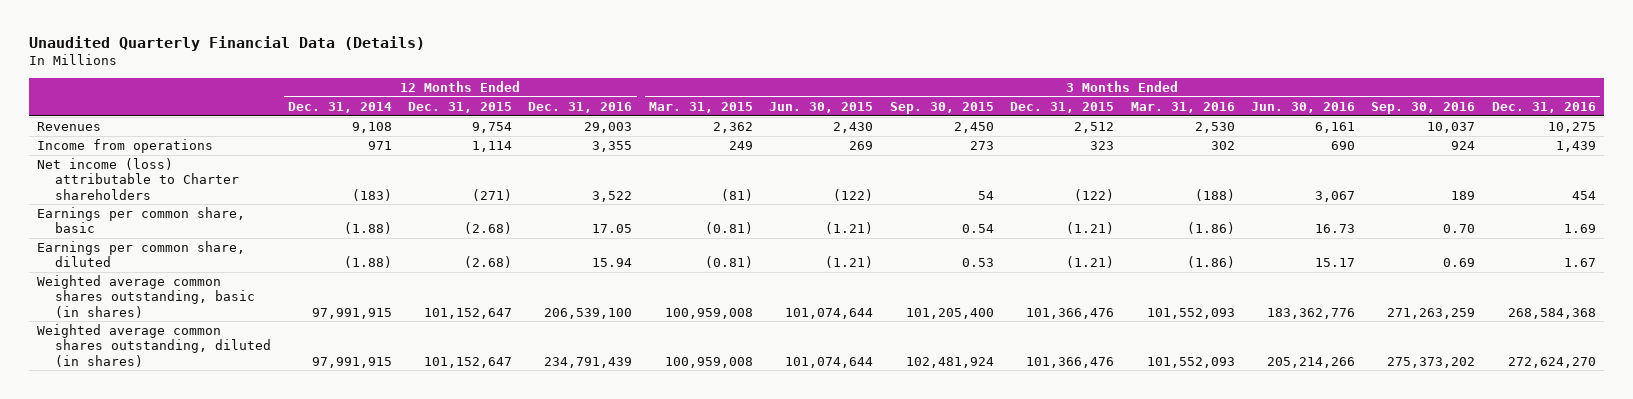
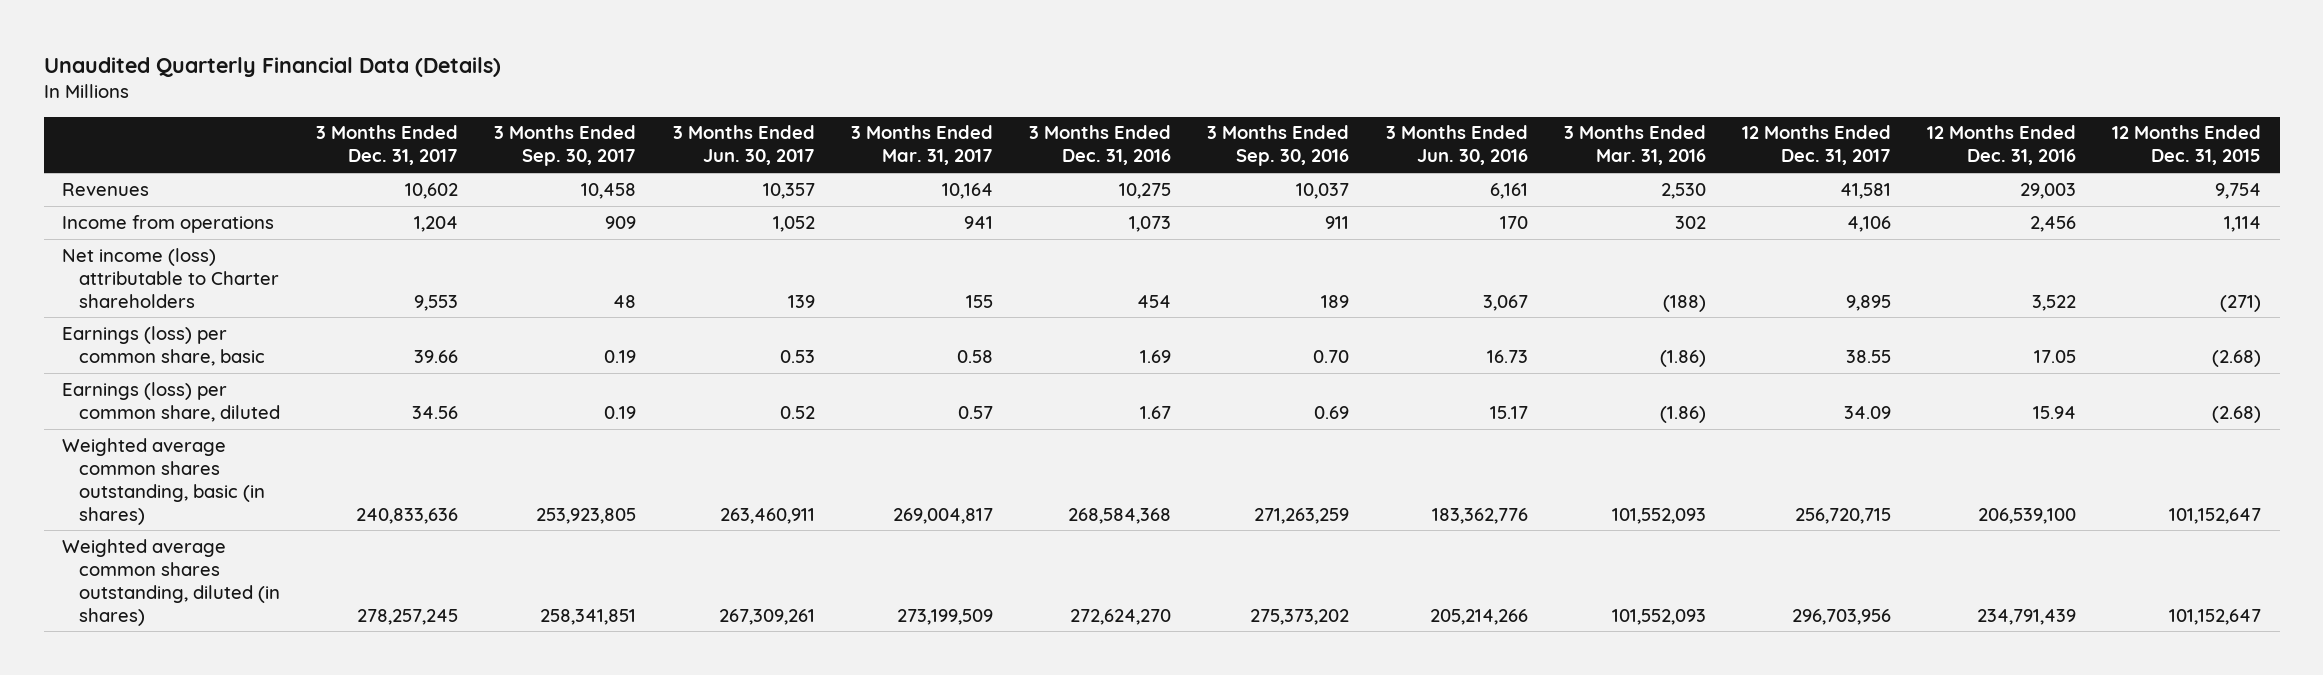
- | 12 Months Ended Dec. 31, 2014 | 12 Months Ended Dec. 31, 2015 | 12 Months Ended Dec. 31, 2016 | 3 Months Ended Mar. 31, 2015 | 3 Months Ended Jun. 30, 2015 | 3 Months Ended Sep. 30, 2015 | 3 Months Ended Dec. 31, 2015 | 3 Months Ended Mar. 31, 2016 | 3 Months Ended Jun. 30, 2016 | 3 Months Ended Sep. 30, 2016 | 3 Months Ended Dec. 31, 2016
+ | 3 Months Ended Dec. 31, 2017 | 3 Months Ended Sep. 30, 2017 | 3 Months Ended Jun. 30, 2017 | 3 Months Ended Mar. 31, 2017 | 3 Months Ended Dec. 31, 2016 | 3 Months Ended Sep. 30, 2016 | 3 Months Ended Jun. 30, 2016 | 3 Months Ended Mar. 31, 2016 | 12 Months Ended Dec. 31, 2017 | 12 Months Ended Dec. 31, 2016 | 12 Months Ended Dec. 31, 2015
- Income from operations | 971 | 1,114 | 3,355 | 249 | 269 | 273 | 323 | 302 | 690 | 924 | 1,439
+ Income from operations | 1,204 | 909 | 1,052 | 941 | 1,073 | 911 | 170 | 302 | 4,106 | 2,456 | 1,114
- Earnings per common share, basic | (1.88) | (2.68) | 17.05 | (0.81) | (1.21) | 0.54 | (1.21) | (1.86) | 16.73 | 0.70 | 1.69
- Earnings per common share, diluted | (1.88) | (2.68) | 15.94 | (0.81) | (1.21) | 0.53 | (1.21) | (1.86) | 15.17 | 0.69 | 1.67
+ Earnings (loss) per common share, basic | 39.66 | 0.19 | 0.53 | 0.58 | 1.69 | 0.70 | 16.73 | (1.86) | 38.55 | 17.05 | (2.68)
+ Earnings (loss) per common share, diluted | 34.56 | 0.19 | 0.52 | 0.57 | 1.67 | 0.69 | 15.17 | (1.86) | 34.09 | 15.94 | (2.68)

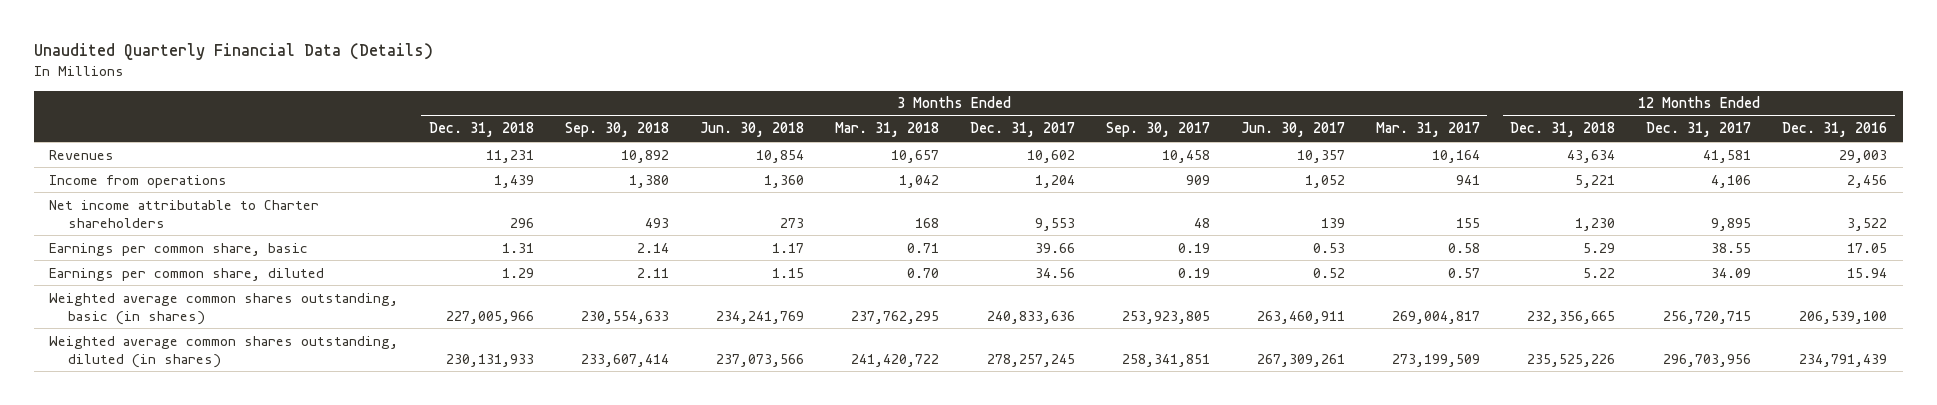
- | 3 Months Ended Dec. 31, 2017 | 3 Months Ended Sep. 30, 2017 | 3 Months Ended Jun. 30, 2017 | 3 Months Ended Mar. 31, 2017 | 3 Months Ended Dec. 31, 2016 | 3 Months Ended Sep. 30, 2016 | 3 Months Ended Jun. 30, 2016 | 3 Months Ended Mar. 31, 2016 | 12 Months Ended Dec. 31, 2017 | 12 Months Ended Dec. 31, 2016 | 12 Months Ended Dec. 31, 2015
+ | 3 Months Ended Dec. 31, 2018 | 3 Months Ended Sep. 30, 2018 | 3 Months Ended Jun. 30, 2018 | 3 Months Ended Mar. 31, 2018 | 3 Months Ended Dec. 31, 2017 | 3 Months Ended Sep. 30, 2017 | 3 Months Ended Jun. 30, 2017 | 3 Months Ended Mar. 31, 2017 | 12 Months Ended Dec. 31, 2018 | 12 Months Ended Dec. 31, 2017 | 12 Months Ended Dec. 31, 2016
- Net income (loss) attributable to Charter shareholders | 9,553 | 48 | 139 | 155 | 454 | 189 | 3,067 | (188) | 9,895 | 3,522 | (271)
- Earnings (loss) per common share, basic | 39.66 | 0.19 | 0.53 | 0.58 | 1.69 | 0.70 | 16.73 | (1.86) | 38.55 | 17.05 | (2.68)
- Earnings (loss) per common share, diluted | 34.56 | 0.19 | 0.52 | 0.57 | 1.67 | 0.69 | 15.17 | (1.86) | 34.09 | 15.94 | (2.68)
+ Net income attributable to Charter shareholders | 296 | 493 | 273 | 168 | 9,553 | 48 | 139 | 155 | 1,230 | 9,895 | 3,522
+ Earnings per common share, basic | 1.31 | 2.14 | 1.17 | 0.71 | 39.66 | 0.19 | 0.53 | 0.58 | 5.29 | 38.55 | 17.05
+ Earnings per common share, diluted | 1.29 | 2.11 | 1.15 | 0.70 | 34.56 | 0.19 | 0.52 | 0.57 | 5.22 | 34.09 | 15.94

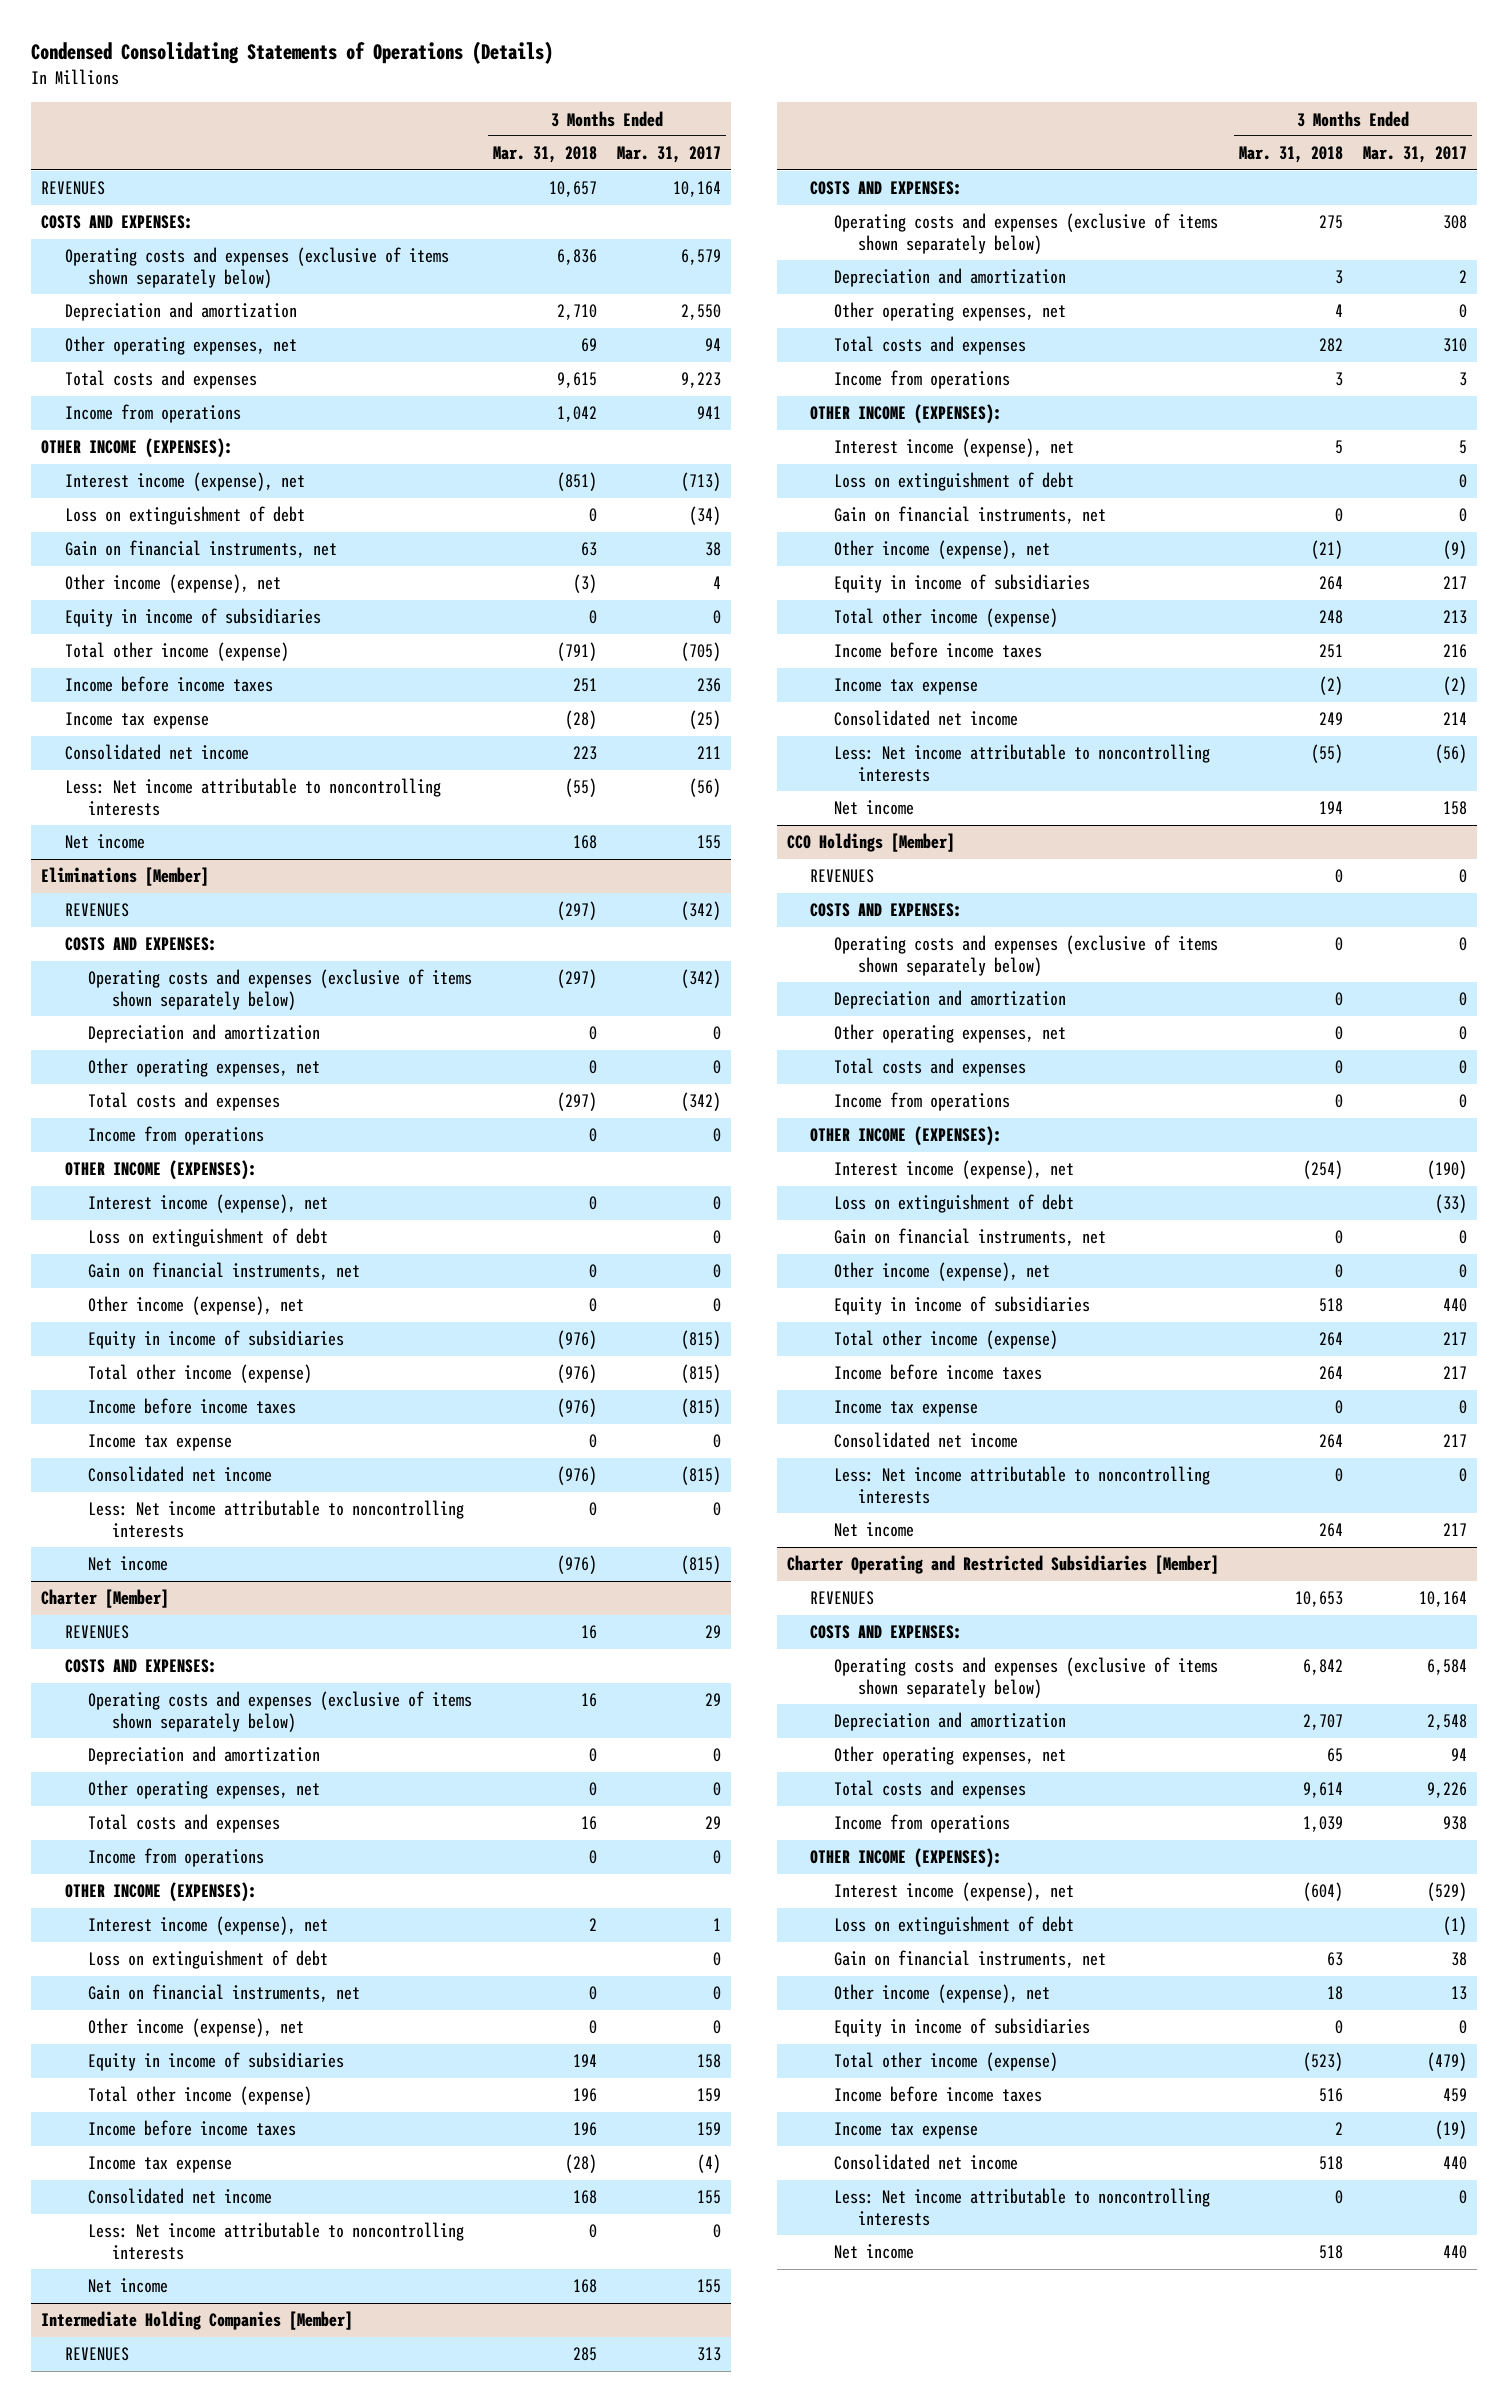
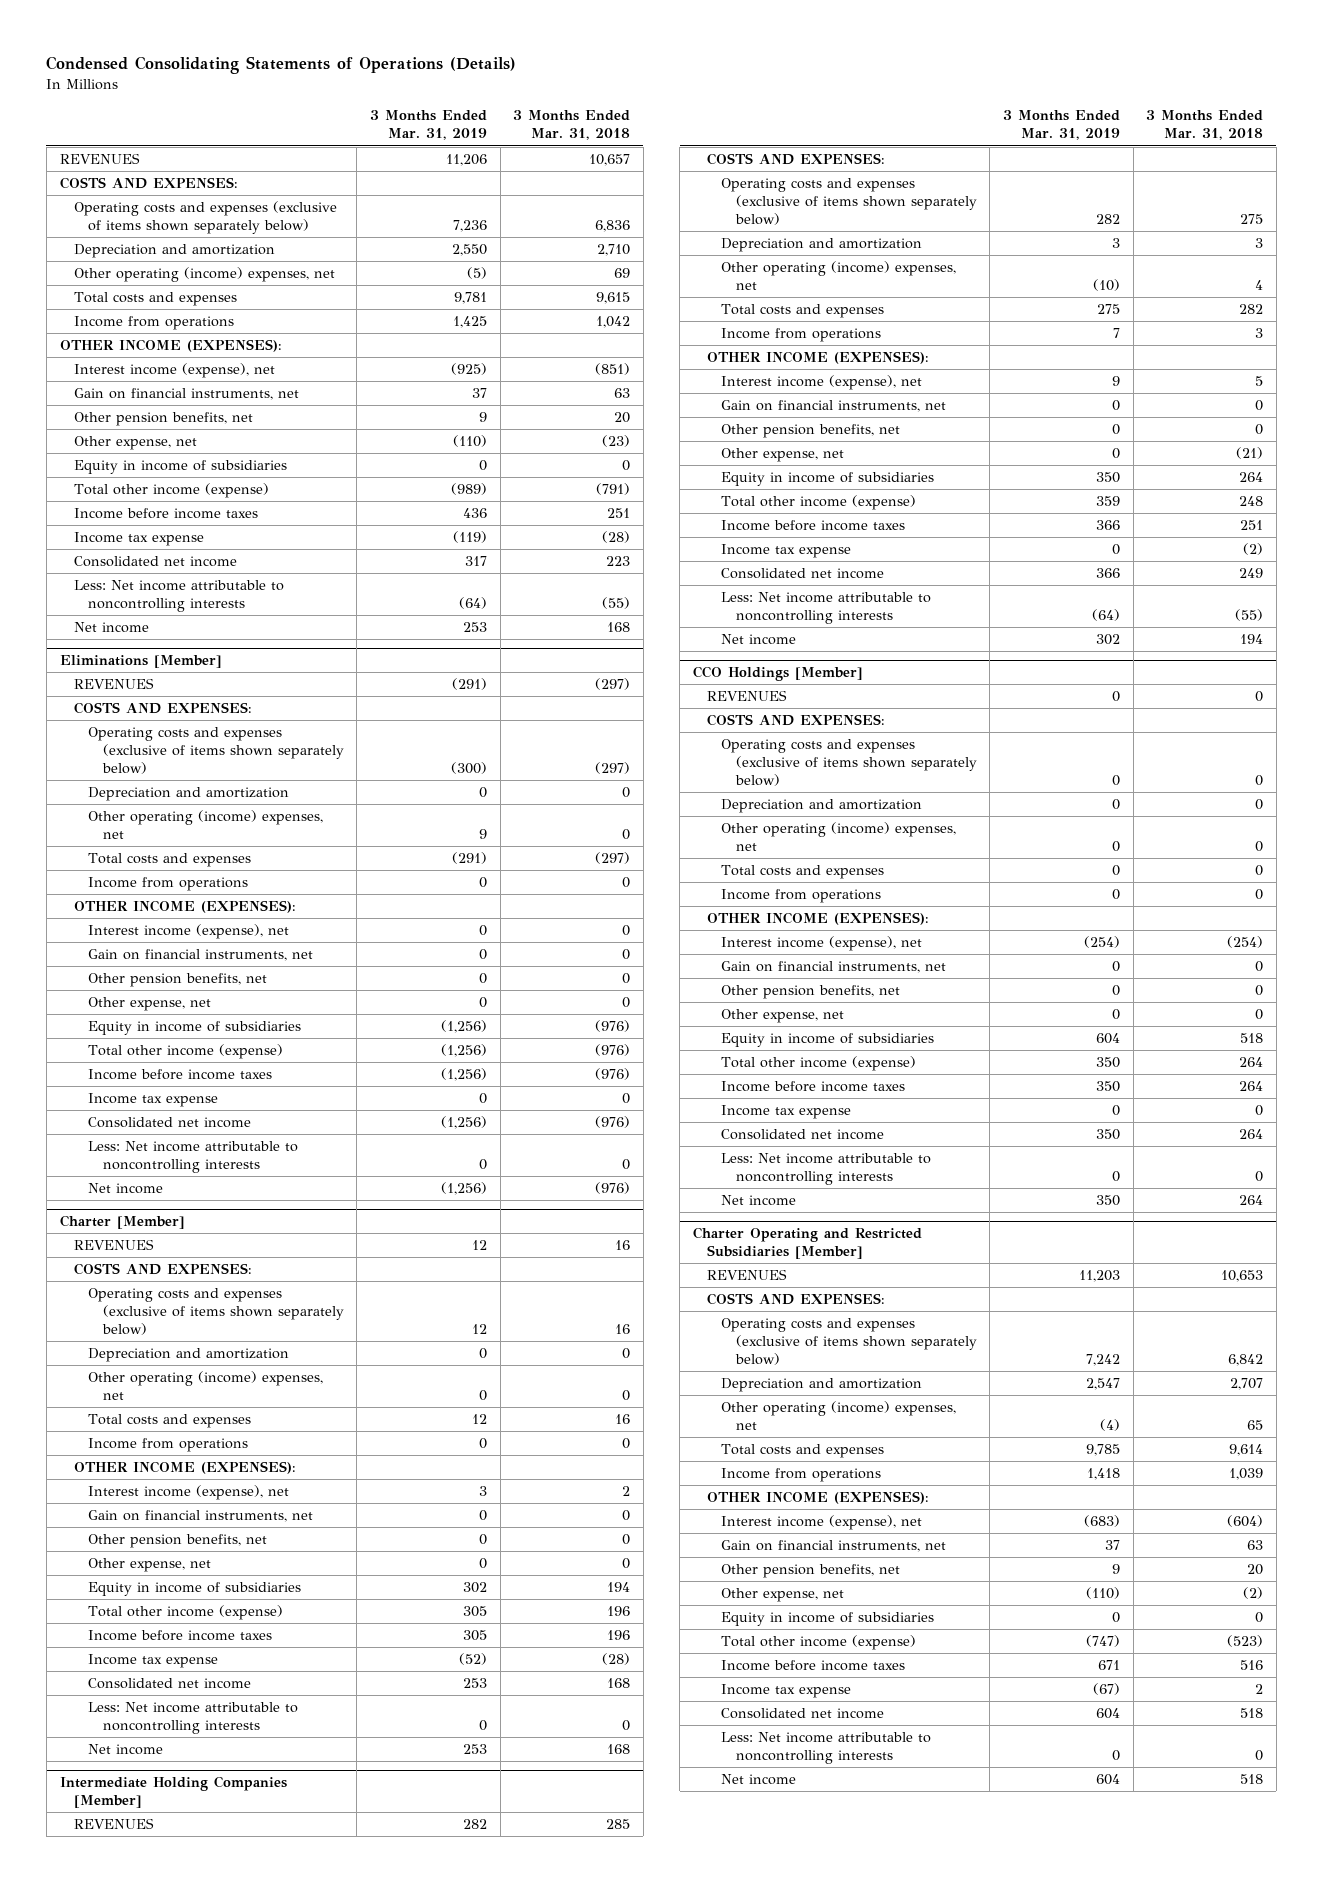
- | 3 Months Ended Mar. 31, 2018 | 3 Months Ended Mar. 31, 2017
+ | 3 Months Ended Mar. 31, 2019 | 3 Months Ended Mar. 31, 2018
- Other operating expenses, net | 69 | 94
+ Other operating (income) expenses, net | (5) | 69
- Loss on extinguishment of debt | 0 | (34)
- Other income (expense), net | (3) | 4
+ Other pension benefits, net | 9 | 20
+ Other expense, net | (110) | (23)
@ Eliminations [Member]
- Other operating expenses, net | 0 | 0
+ Other operating (income) expenses, net | 9 | 0
- Loss on extinguishment of debt | | 0
- Other income (expense), net | 0 | 0
+ Other pension benefits, net | 0 | 0
+ Other expense, net | 0 | 0
@ Charter [Member]
- Other operating expenses, net | 0 | 0
+ Other operating (income) expenses, net | 0 | 0
- Loss on extinguishment of debt | | 0
- Other income (expense), net | 0 | 0
+ Other pension benefits, net | 0 | 0
+ Other expense, net | 0 | 0
@ Intermediate Holding Companies [Member]
- Other operating expenses, net | 4 | 0
+ Other operating (income) expenses, net | (10) | 4
- Loss on extinguishment of debt | | 0
- Other income (expense), net | (21) | (9)
+ Other pension benefits, net | 0 | 0
+ Other expense, net | 0 | (21)
@ CCO Holdings [Member]
- Other operating expenses, net | 0 | 0
+ Other operating (income) expenses, net | 0 | 0
- Loss on extinguishment of debt | | (33)
- Other income (expense), net | 0 | 0
+ Other pension benefits, net | 0 | 0
+ Other expense, net | 0 | 0
@ Charter Operating and Restricted Subsidiaries [Member]
- Other operating expenses, net | 65 | 94
+ Other operating (income) expenses, net | (4) | 65
- Loss on extinguishment of debt | | (1)
- Other income (expense), net | 18 | 13
+ Other pension benefits, net | 9 | 20
+ Other expense, net | (110) | (2)

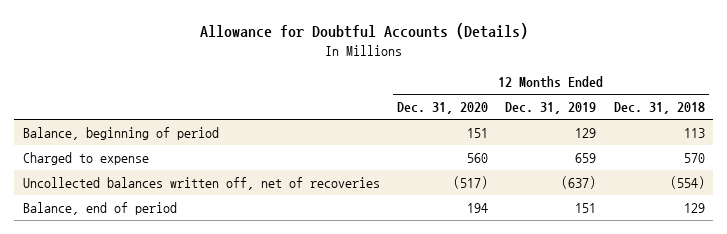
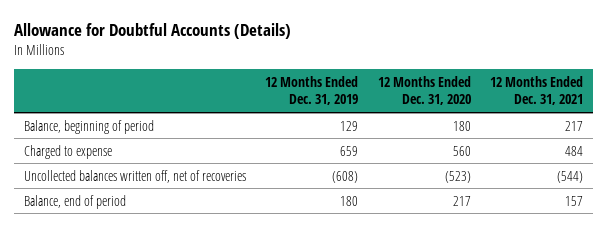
- | 12 Months Ended Dec. 31, 2020 | 12 Months Ended Dec. 31, 2019 | 12 Months Ended Dec. 31, 2018
+ | 12 Months Ended Dec. 31, 2019 | 12 Months Ended Dec. 31, 2020 | 12 Months Ended Dec. 31, 2021
- Balance, beginning of period | 151 | 129 | 113
+ Balance, beginning of period | 129 | 180 | 217
- Uncollected balances written off, net of recoveries | (517) | (637) | (554)
- Balance, end of period | 194 | 151 | 129
+ Uncollected balances written off, net of recoveries | (608) | (523) | (544)
+ Balance, end of period | 180 | 217 | 157

